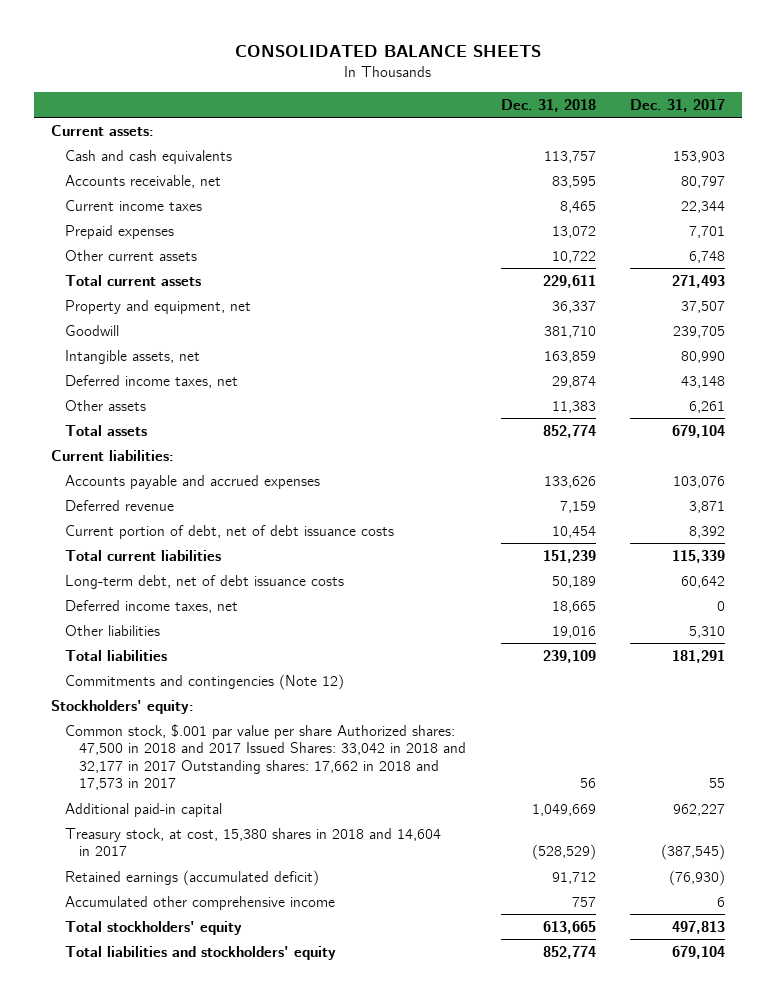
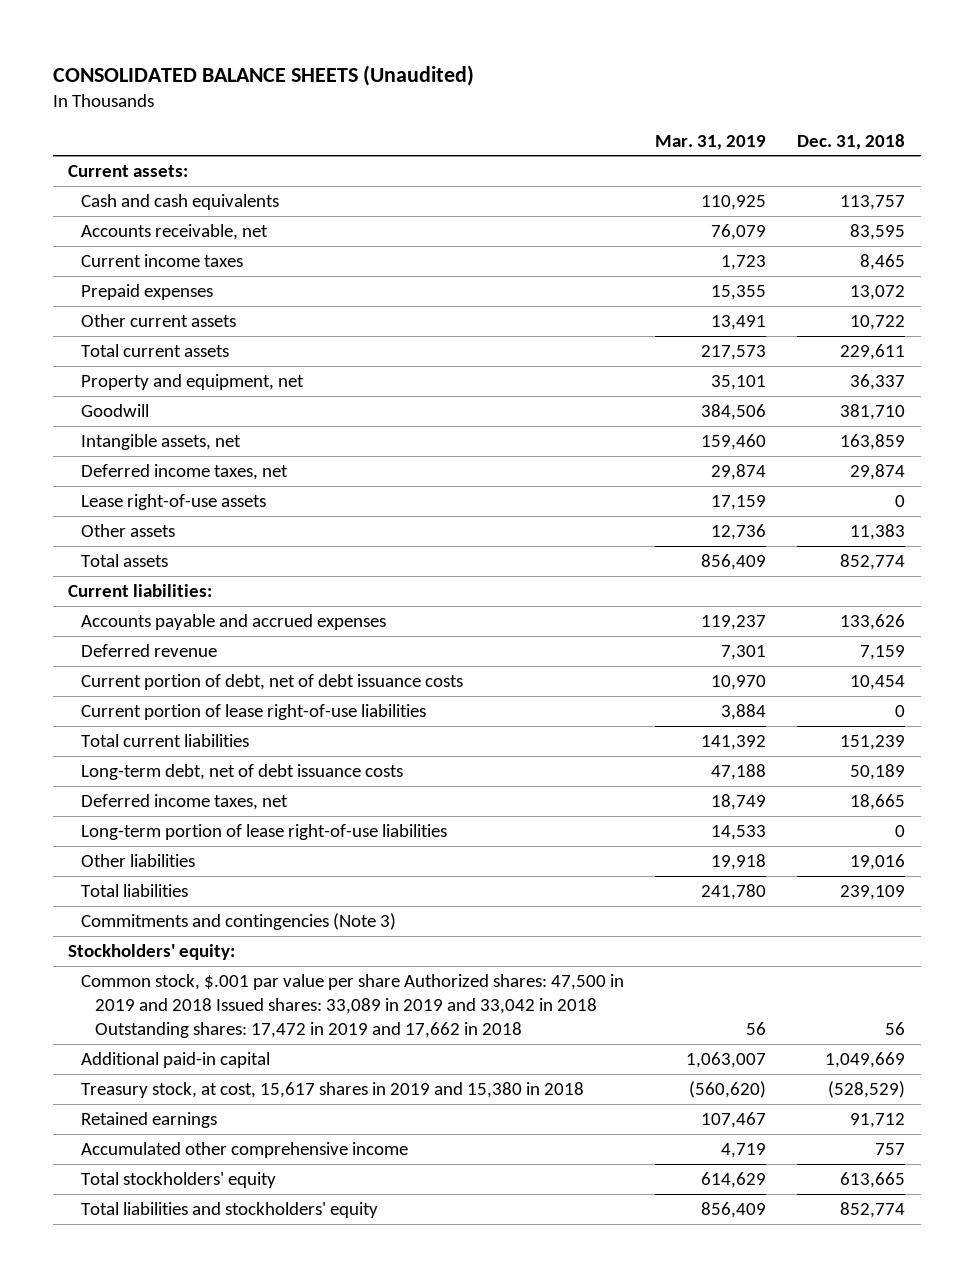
- CONSOLIDATED BALANCE SHEETS
+ CONSOLIDATED BALANCE SHEETS (Unaudited)
- | Dec. 31, 2018 | Dec. 31, 2017
+ | Mar. 31, 2019 | Dec. 31, 2018
+ Lease right-of-use assets | 17,159 | 0
+ Current portion of lease right-of-use liabilities | 3,884 | 0
+ Long-term portion of lease right-of-use liabilities | 14,533 | 0
- Commitments and contingencies (Note 12)
+ Commitments and contingencies (Note 3)
- Common stock, $.001 par value per share Authorized shares: 47,500 in 2018 and 2017 Issued Shares: 33,042 in 2018 and 32,177 in 2017 Outstanding shares: 17,662 in 2018 and 17,573 in 2017 | 56 | 55
+ Common stock, $.001 par value per share Authorized shares: 47,500 in 2019 and 2018 Issued shares: 33,089 in 2019 and 33,042 in 2018 Outstanding shares: 17,472 in 2019 and 17,662 in 2018 | 56 | 56
- Treasury stock, at cost, 15,380 shares in 2018 and 14,604 in 2017 | (528,529) | (387,545)
- Retained earnings (accumulated deficit) | 91,712 | (76,930)
+ Treasury stock, at cost, 15,617 shares in 2019 and 15,380 in 2018 | (560,620) | (528,529)
+ Retained earnings | 107,467 | 91,712

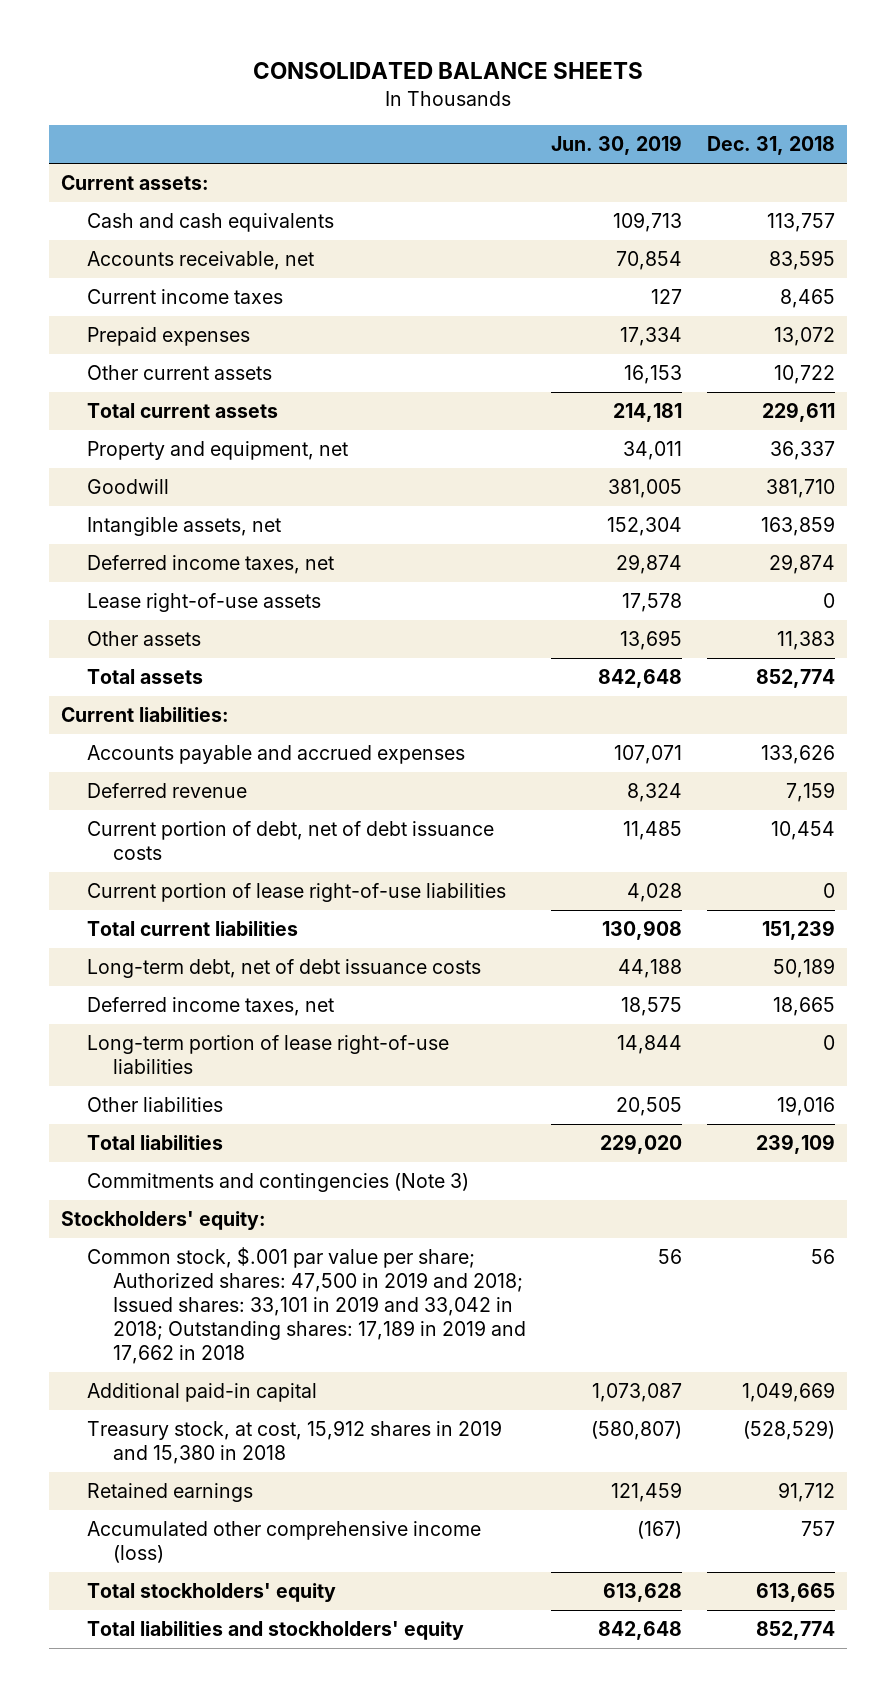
- CONSOLIDATED BALANCE SHEETS (Unaudited)
+ CONSOLIDATED BALANCE SHEETS
- | Mar. 31, 2019 | Dec. 31, 2018
+ | Jun. 30, 2019 | Dec. 31, 2018
- Common stock, $.001 par value per share Authorized shares: 47,500 in 2019 and 2018 Issued shares: 33,089 in 2019 and 33,042 in 2018 Outstanding shares: 17,472 in 2019 and 17,662 in 2018 | 56 | 56
+ Common stock, $.001 par value per share; Authorized shares: 47,500 in 2019 and 2018; Issued shares: 33,101 in 2019 and 33,042 in 2018; Outstanding shares: 17,189 in 2019 and 17,662 in 2018 | 56 | 56
- Treasury stock, at cost, 15,617 shares in 2019 and 15,380 in 2018 | (560,620) | (528,529)
+ Treasury stock, at cost, 15,912 shares in 2019 and 15,380 in 2018 | (580,807) | (528,529)
- Accumulated other comprehensive income | 4,719 | 757
+ Accumulated other comprehensive income (loss) | (167) | 757

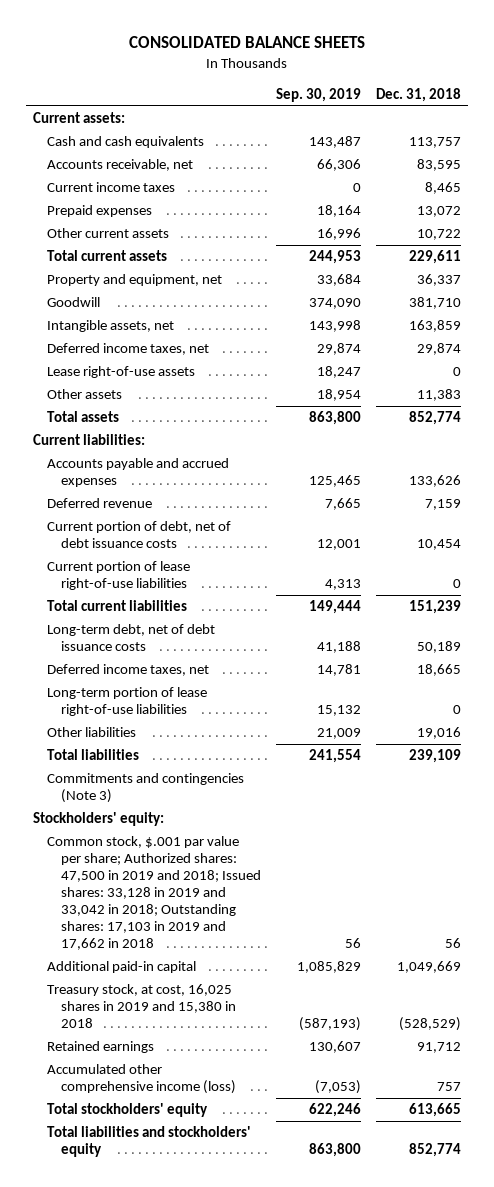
- | Jun. 30, 2019 | Dec. 31, 2018
+ | Sep. 30, 2019 | Dec. 31, 2018
- Common stock, $.001 par value per share; Authorized shares: 47,500 in 2019 and 2018; Issued shares: 33,101 in 2019 and 33,042 in 2018; Outstanding shares: 17,189 in 2019 and 17,662 in 2018 | 56 | 56
+ Common stock, $.001 par value per share; Authorized shares: 47,500 in 2019 and 2018; Issued shares: 33,128 in 2019 and 33,042 in 2018; Outstanding shares: 17,103 in 2019 and 17,662 in 2018 | 56 | 56
- Treasury stock, at cost, 15,912 shares in 2019 and 15,380 in 2018 | (580,807) | (528,529)
+ Treasury stock, at cost, 16,025 shares in 2019 and 15,380 in 2018 | (587,193) | (528,529)

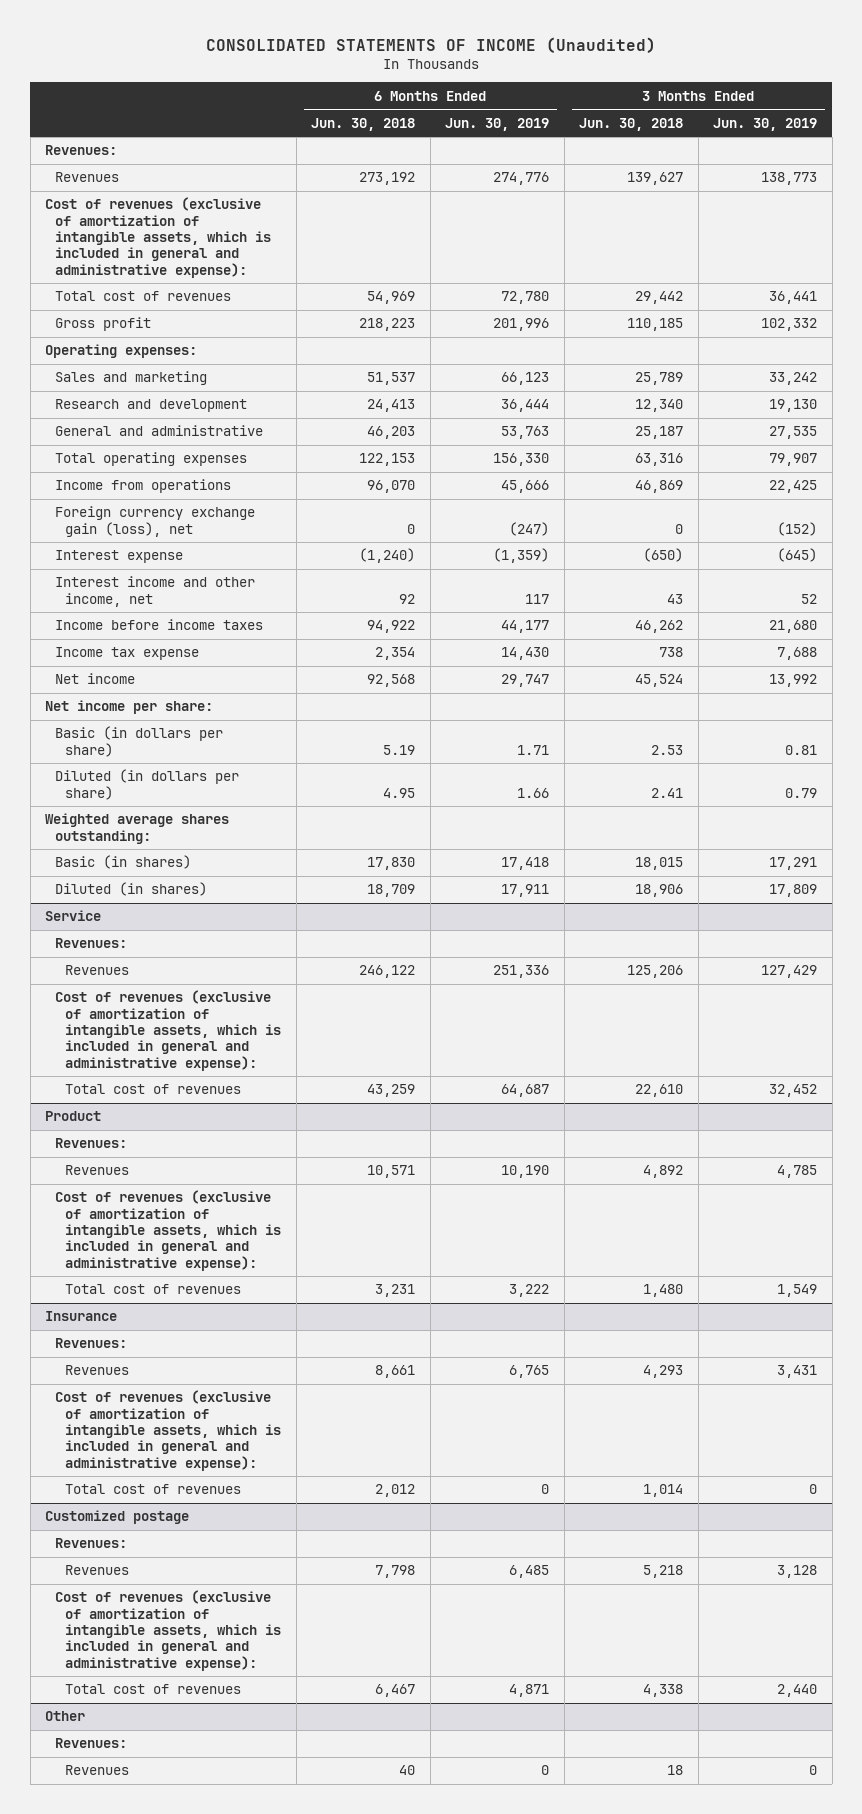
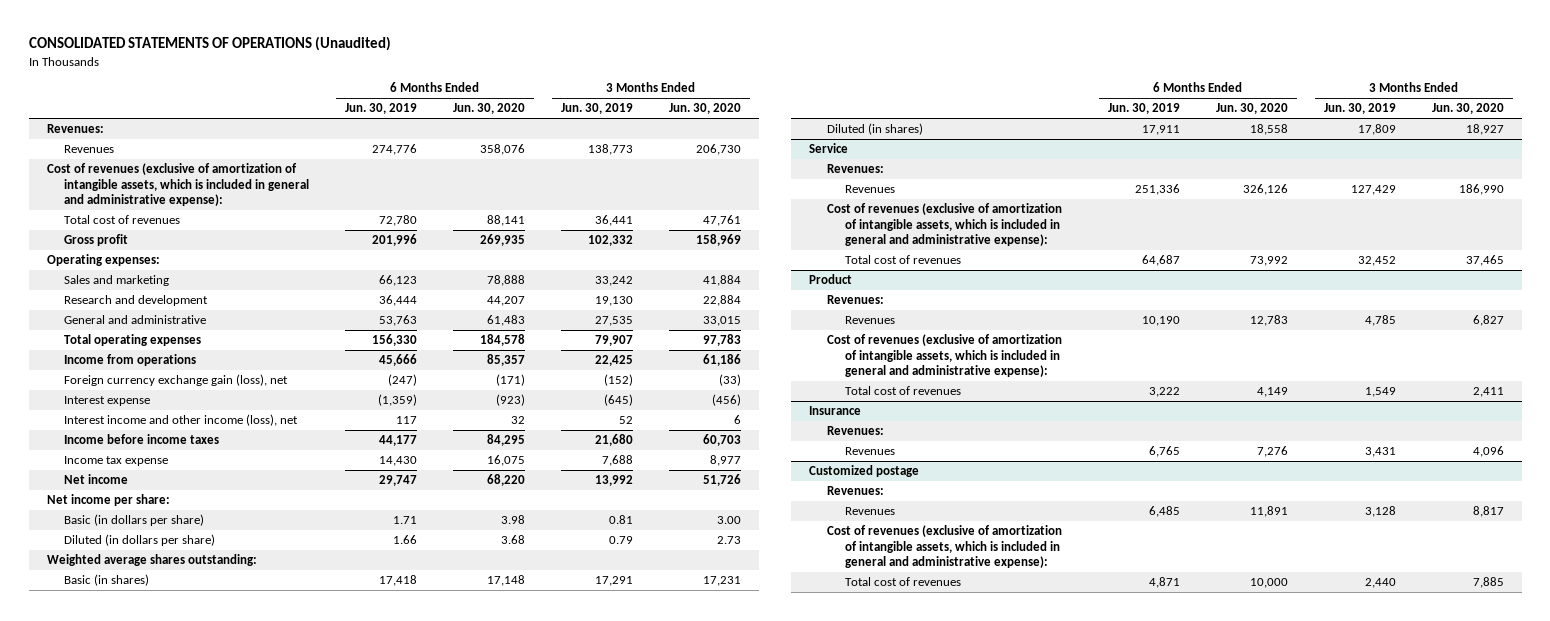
- CONSOLIDATED STATEMENTS OF INCOME (Unaudited)
+ CONSOLIDATED STATEMENTS OF OPERATIONS (Unaudited)
- | 6 Months Ended Jun. 30, 2018 | 6 Months Ended Jun. 30, 2019 | 3 Months Ended Jun. 30, 2018 | 3 Months Ended Jun. 30, 2019
+ | 6 Months Ended Jun. 30, 2019 | 6 Months Ended Jun. 30, 2020 | 3 Months Ended Jun. 30, 2019 | 3 Months Ended Jun. 30, 2020
- Interest income and other income, net | 92 | 117 | 43 | 52
+ Interest income and other income (loss), net | 117 | 32 | 52 | 6
@ Insurance
- Cost of revenues (exclusive of amortization of intangible assets, which is included in general and administrative expense):
- Total cost of revenues | 2,012 | 0 | 1,014 | 0
- Other
- Revenues:
- Revenues | 40 | 0 | 18 | 0

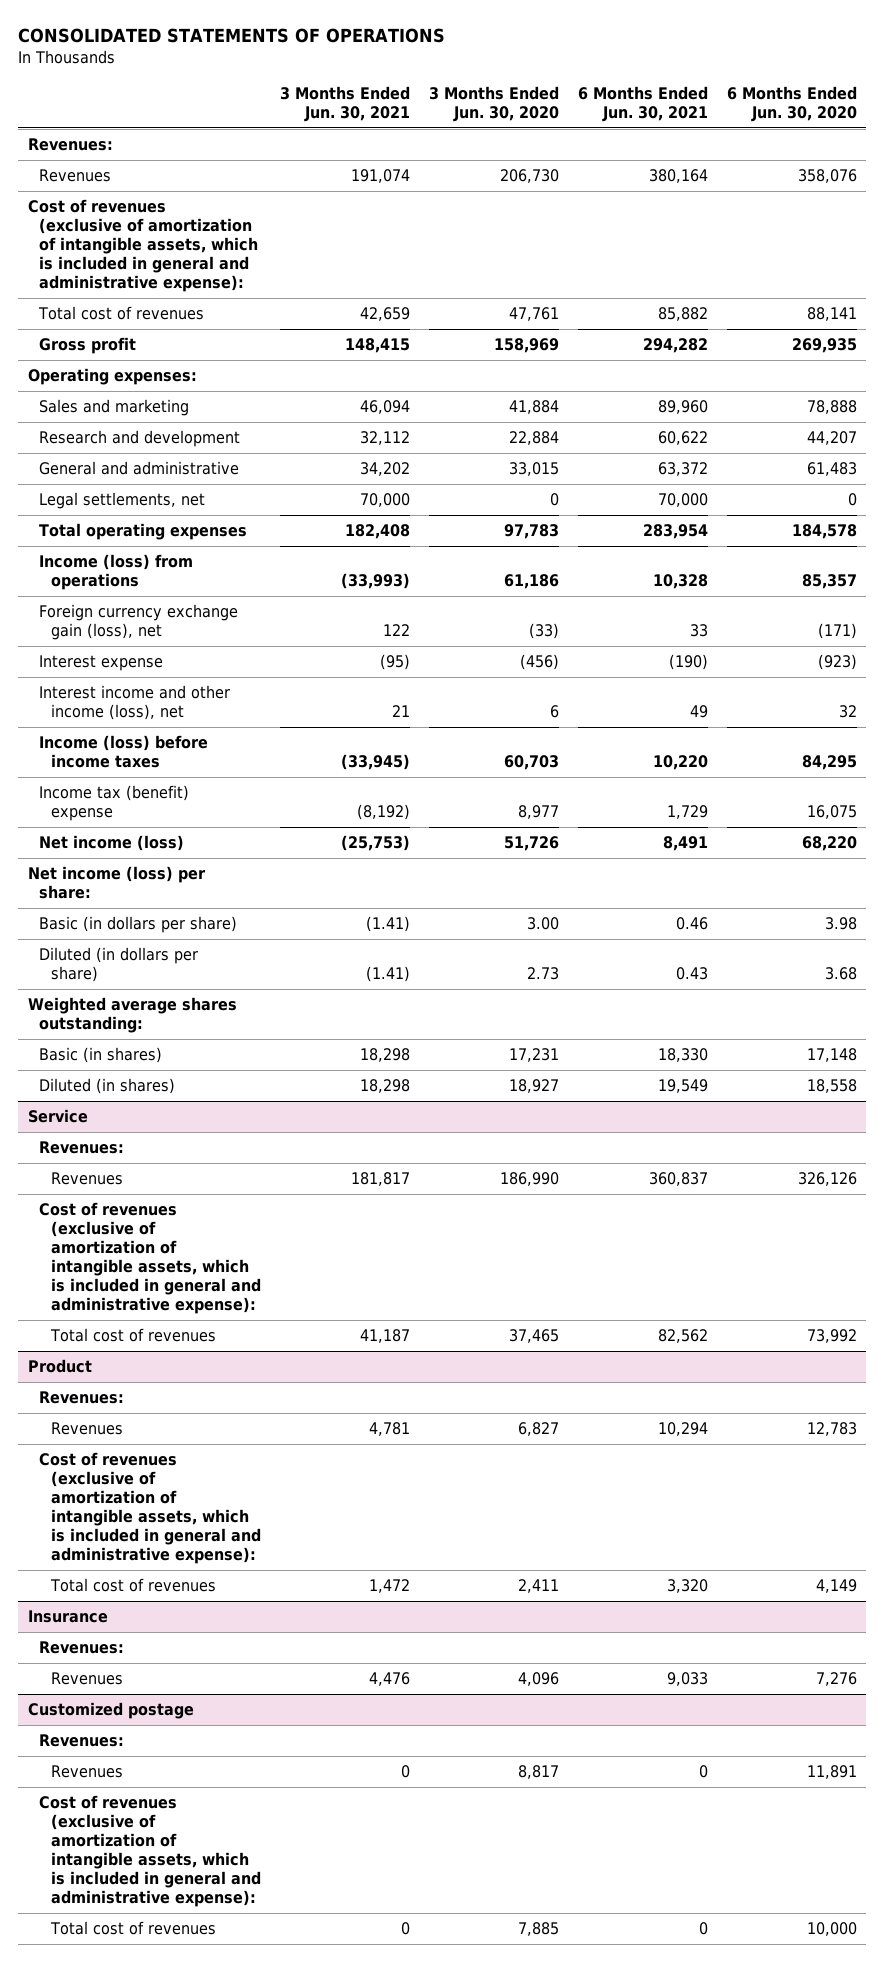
- CONSOLIDATED STATEMENTS OF OPERATIONS (Unaudited)
+ CONSOLIDATED STATEMENTS OF OPERATIONS
- | 6 Months Ended Jun. 30, 2019 | 6 Months Ended Jun. 30, 2020 | 3 Months Ended Jun. 30, 2019 | 3 Months Ended Jun. 30, 2020
+ | 3 Months Ended Jun. 30, 2021 | 3 Months Ended Jun. 30, 2020 | 6 Months Ended Jun. 30, 2021 | 6 Months Ended Jun. 30, 2020
+ Legal settlements, net | 70,000 | 0 | 70,000 | 0
- Income from operations | 45,666 | 85,357 | 22,425 | 61,186
+ Income (loss) from operations | (33,993) | 61,186 | 10,328 | 85,357
- Income before income taxes | 44,177 | 84,295 | 21,680 | 60,703
- Income tax expense | 14,430 | 16,075 | 7,688 | 8,977
- Net income | 29,747 | 68,220 | 13,992 | 51,726
- Net income per share:
+ Income (loss) before income taxes | (33,945) | 60,703 | 10,220 | 84,295
+ Income tax (benefit) expense | (8,192) | 8,977 | 1,729 | 16,075
+ Net income (loss) | (25,753) | 51,726 | 8,491 | 68,220
+ Net income (loss) per share:

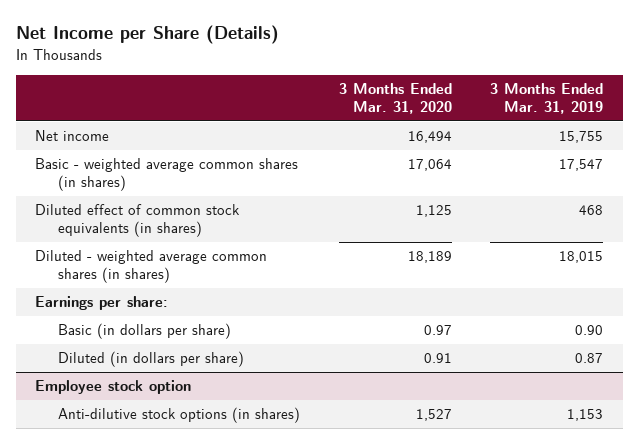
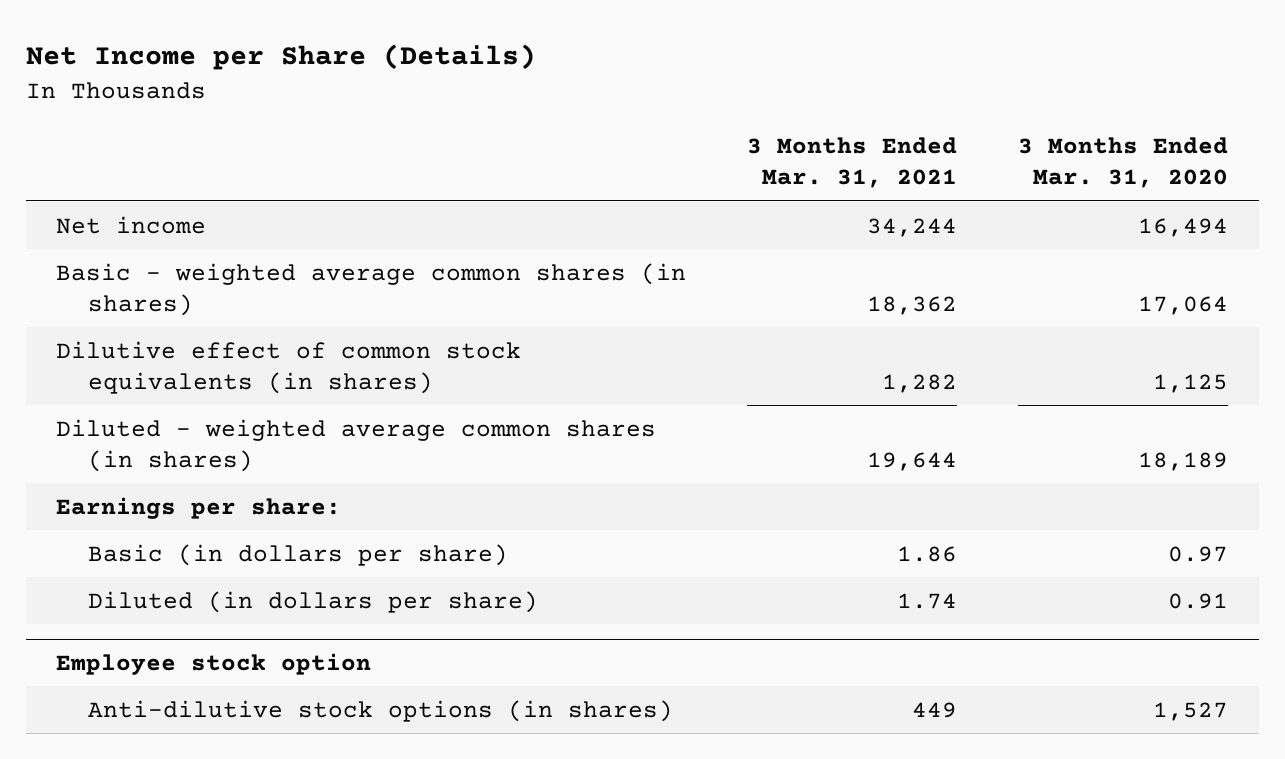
- | 3 Months Ended Mar. 31, 2020 | 3 Months Ended Mar. 31, 2019
+ | 3 Months Ended Mar. 31, 2021 | 3 Months Ended Mar. 31, 2020
- Diluted effect of common stock equivalents (in shares) | 1,125 | 468
+ Dilutive effect of common stock equivalents (in shares) | 1,282 | 1,125

